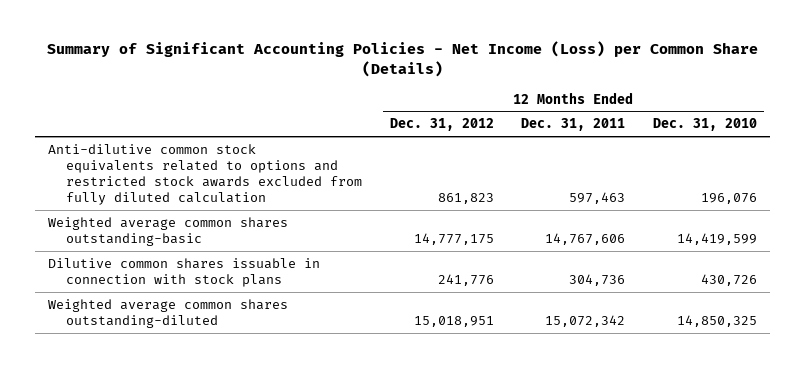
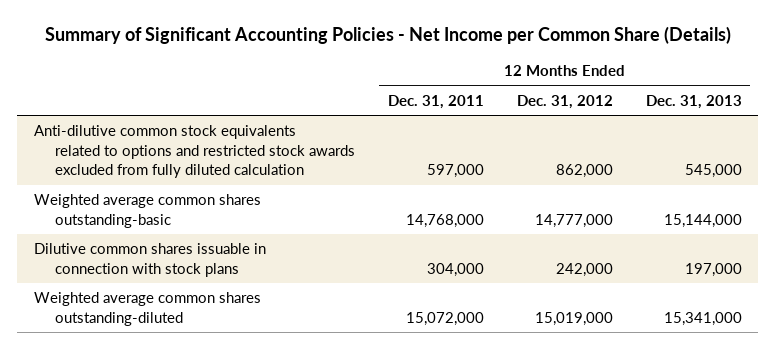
- Summary of Significant Accounting Policies - Net Income (Loss) per Common Share (Details)
+ Summary of Significant Accounting Policies - Net Income per Common Share (Details)
- | 12 Months Ended Dec. 31, 2012 | 12 Months Ended Dec. 31, 2011 | 12 Months Ended Dec. 31, 2010
+ | 12 Months Ended Dec. 31, 2011 | 12 Months Ended Dec. 31, 2012 | 12 Months Ended Dec. 31, 2013
- Anti-dilutive common stock equivalents related to options and restricted stock awards excluded from fully diluted calculation | 861,823 | 597,463 | 196,076
- Weighted average common shares outstanding-basic | 14,777,175 | 14,767,606 | 14,419,599
- Dilutive common shares issuable in connection with stock plans | 241,776 | 304,736 | 430,726
- Weighted average common shares outstanding-diluted | 15,018,951 | 15,072,342 | 14,850,325
+ Anti-dilutive common stock equivalents related to options and restricted stock awards excluded from fully diluted calculation | 597,000 | 862,000 | 545,000
+ Weighted average common shares outstanding-basic | 14,768,000 | 14,777,000 | 15,144,000
+ Dilutive common shares issuable in connection with stock plans | 304,000 | 242,000 | 197,000
+ Weighted average common shares outstanding-diluted | 15,072,000 | 15,019,000 | 15,341,000

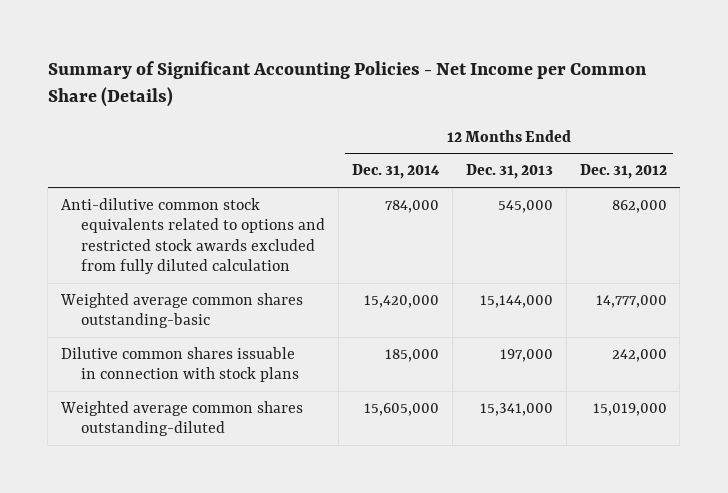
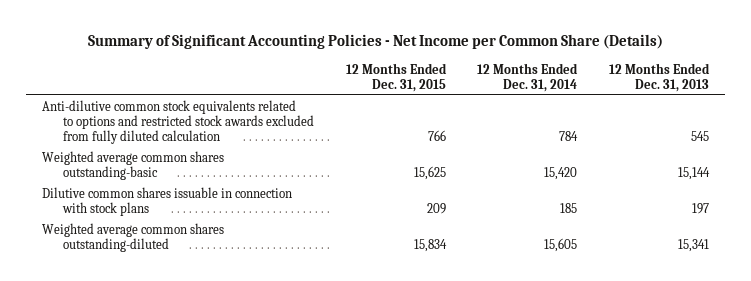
- | 12 Months Ended Dec. 31, 2014 | 12 Months Ended Dec. 31, 2013 | 12 Months Ended Dec. 31, 2012
+ | 12 Months Ended Dec. 31, 2015 | 12 Months Ended Dec. 31, 2014 | 12 Months Ended Dec. 31, 2013
- Anti-dilutive common stock equivalents related to options and restricted stock awards excluded from fully diluted calculation | 784,000 | 545,000 | 862,000
- Weighted average common shares outstanding-basic | 15,420,000 | 15,144,000 | 14,777,000
- Dilutive common shares issuable in connection with stock plans | 185,000 | 197,000 | 242,000
- Weighted average common shares outstanding-diluted | 15,605,000 | 15,341,000 | 15,019,000
+ Anti-dilutive common stock equivalents related to options and restricted stock awards excluded from fully diluted calculation | 766 | 784 | 545
+ Weighted average common shares outstanding-basic | 15,625 | 15,420 | 15,144
+ Dilutive common shares issuable in connection with stock plans | 209 | 185 | 197
+ Weighted average common shares outstanding-diluted | 15,834 | 15,605 | 15,341

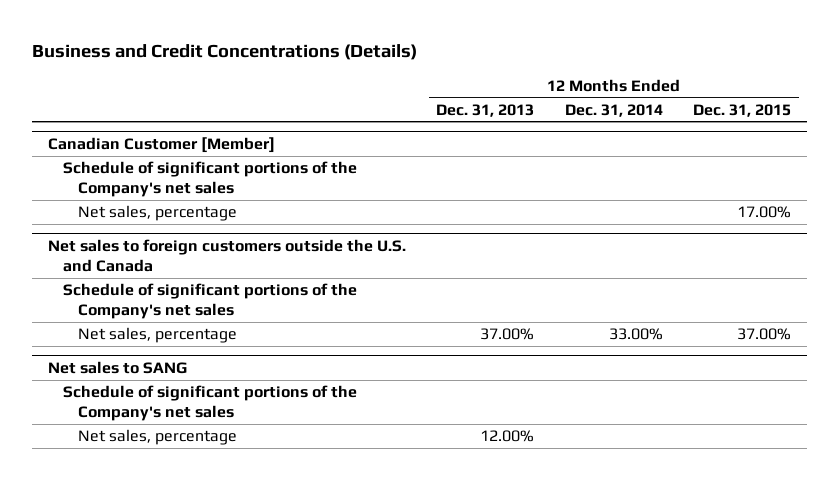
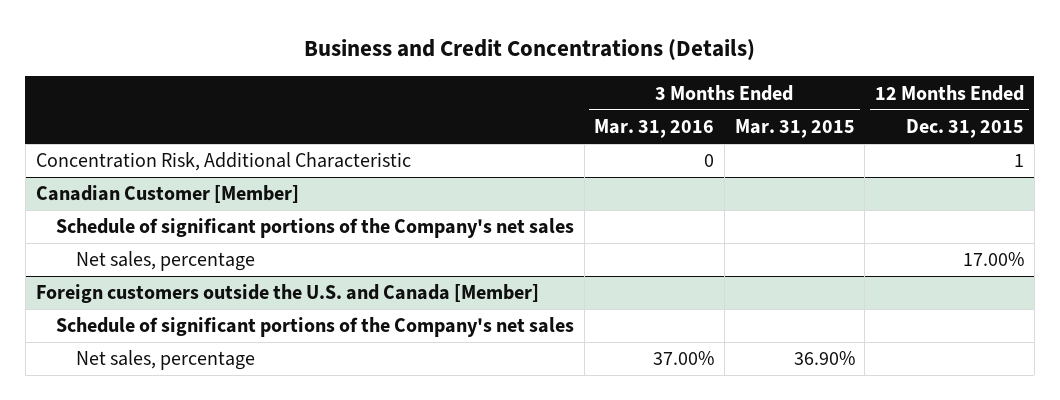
- | 12 Months Ended Dec. 31, 2013 | 12 Months Ended Dec. 31, 2014 | 12 Months Ended Dec. 31, 2015
+ | 3 Months Ended Mar. 31, 2016 | 3 Months Ended Mar. 31, 2015 | 12 Months Ended Dec. 31, 2015
+ Concentration Risk, Additional Characteristic | 0 | | 1
- Net sales to foreign customers outside the U.S. and Canada
- Schedule of significant portions of the Company's net sales
- Net sales, percentage | 37.00% | 33.00% | 37.00%
- Net sales to SANG
+ Foreign customers outside the U.S. and Canada [Member]

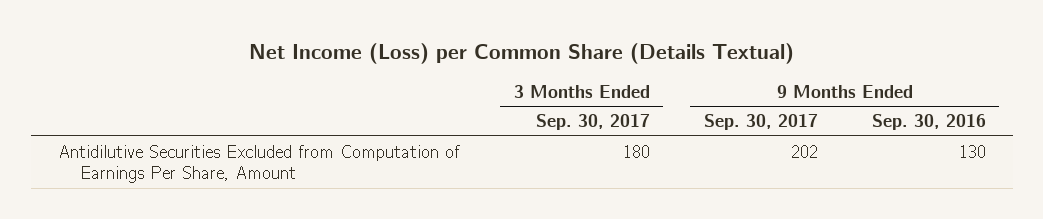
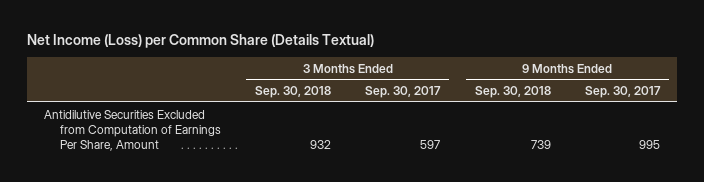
- | 3 Months Ended Sep. 30, 2017 | 9 Months Ended Sep. 30, 2017 | 9 Months Ended Sep. 30, 2016
+ | 3 Months Ended Sep. 30, 2018 | 3 Months Ended Sep. 30, 2017 | 9 Months Ended Sep. 30, 2018 | 9 Months Ended Sep. 30, 2017
- Antidilutive Securities Excluded from Computation of Earnings Per Share, Amount | 180 | 202 | 130
+ Antidilutive Securities Excluded from Computation of Earnings Per Share, Amount | 932 | 597 | 739 | 995

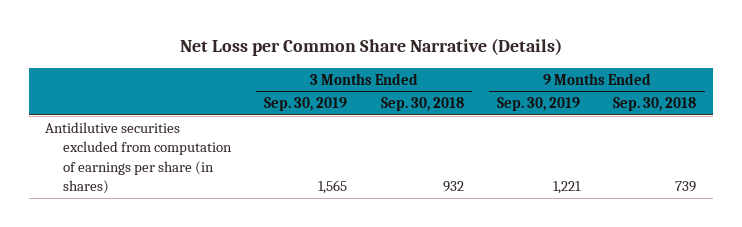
- Net Income (Loss) per Common Share (Details Textual)
+ Net Loss per Common Share Narrative (Details)
- | 3 Months Ended Sep. 30, 2018 | 3 Months Ended Sep. 30, 2017 | 9 Months Ended Sep. 30, 2018 | 9 Months Ended Sep. 30, 2017
+ | 3 Months Ended Sep. 30, 2019 | 3 Months Ended Sep. 30, 2018 | 9 Months Ended Sep. 30, 2019 | 9 Months Ended Sep. 30, 2018
- Antidilutive Securities Excluded from Computation of Earnings Per Share, Amount | 932 | 597 | 739 | 995
+ Antidilutive securities excluded from computation of earnings per share (in shares) | 1,565 | 932 | 1,221 | 739

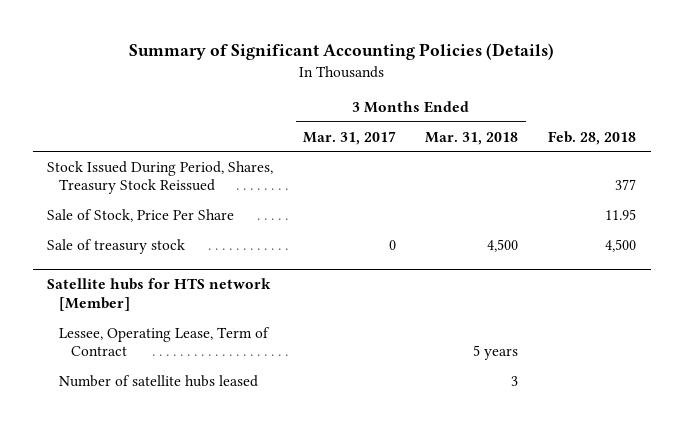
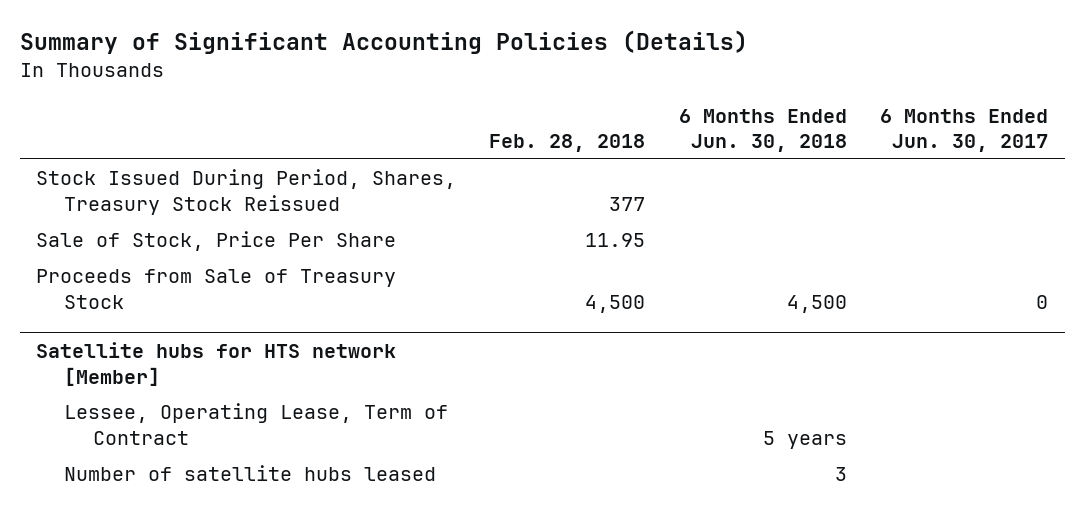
- | 3 Months Ended Mar. 31, 2017 | 3 Months Ended Mar. 31, 2018 | Feb. 28, 2018
+ | Feb. 28, 2018 | 6 Months Ended Jun. 30, 2018 | 6 Months Ended Jun. 30, 2017
- Sale of treasury stock | 0 | 4,500 | 4,500
+ Proceeds from Sale of Treasury Stock | 4,500 | 4,500 | 0

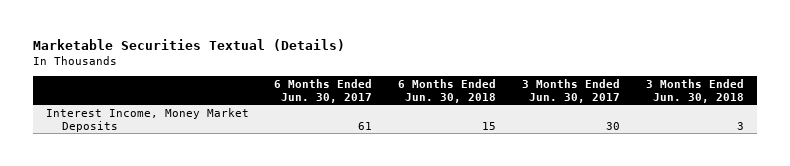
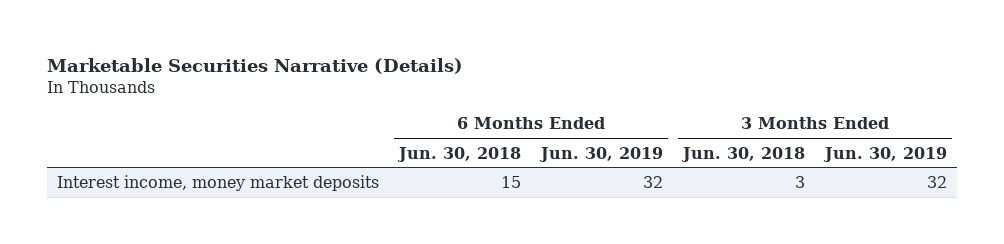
- Marketable Securities Textual (Details)
+ Marketable Securities Narrative (Details)
- | 6 Months Ended Jun. 30, 2017 | 6 Months Ended Jun. 30, 2018 | 3 Months Ended Jun. 30, 2017 | 3 Months Ended Jun. 30, 2018
+ | 6 Months Ended Jun. 30, 2018 | 6 Months Ended Jun. 30, 2019 | 3 Months Ended Jun. 30, 2018 | 3 Months Ended Jun. 30, 2019
- Interest Income, Money Market Deposits | 61 | 15 | 30 | 3
+ Interest income, money market deposits | 15 | 32 | 3 | 32

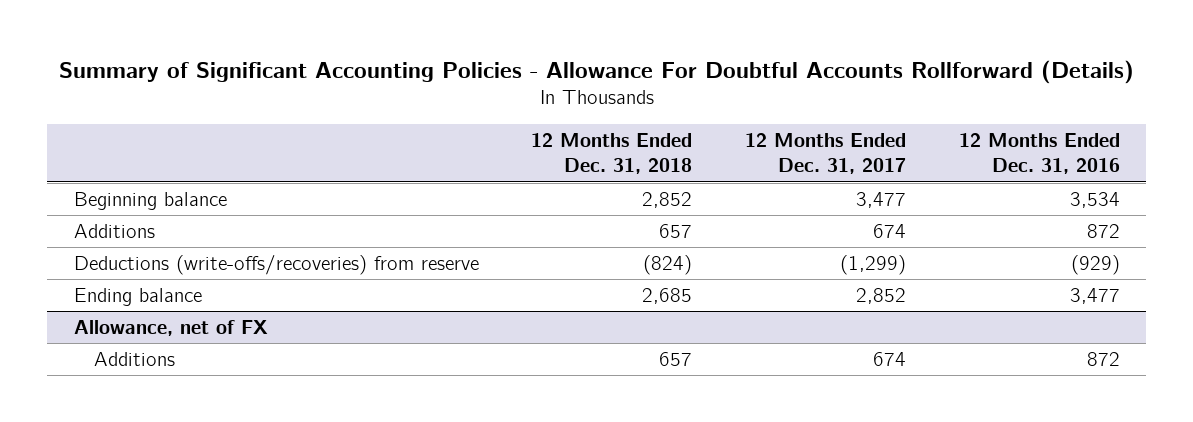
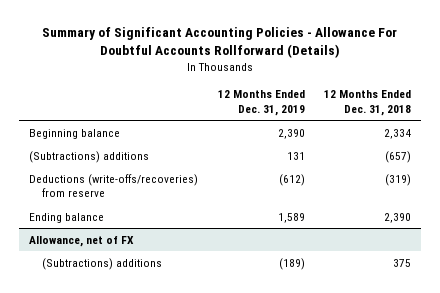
- | 12 Months Ended Dec. 31, 2018 | 12 Months Ended Dec. 31, 2017 | 12 Months Ended Dec. 31, 2016
+ | 12 Months Ended Dec. 31, 2019 | 12 Months Ended Dec. 31, 2018
- Beginning balance | 2,852 | 3,477 | 3,534
- Additions | 657 | 674 | 872
- Deductions (write-offs/recoveries) from reserve | (824) | (1,299) | (929)
- Ending balance | 2,685 | 2,852 | 3,477
+ Beginning balance | 2,390 | 2,334
+ (Subtractions) additions | 131 | (657)
+ Deductions (write-offs/recoveries) from reserve | (612) | (319)
+ Ending balance | 1,589 | 2,390
@ Allowance, net of FX
- Additions | 657 | 674 | 872
+ (Subtractions) additions | (189) | 375

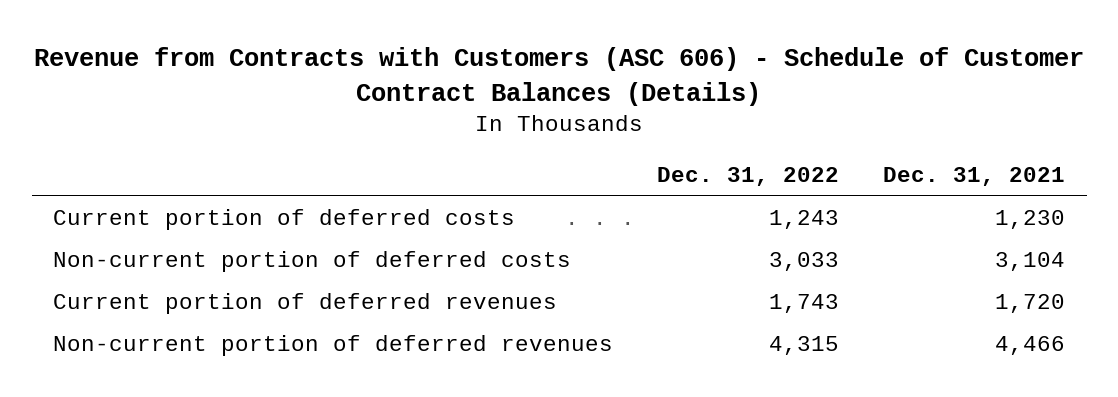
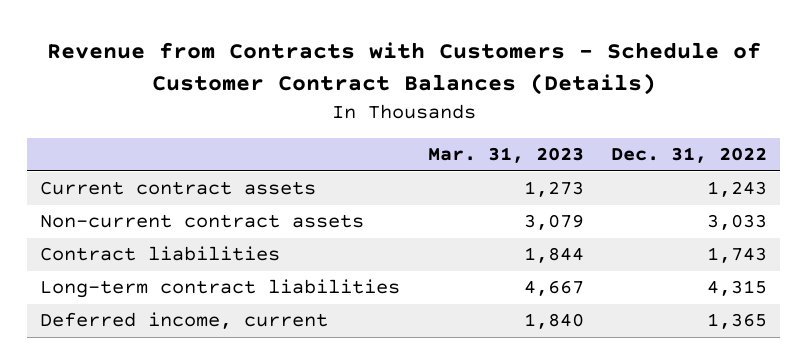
- Revenue from Contracts with Customers (ASC 606) - Schedule of Customer Contract Balances (Details)
+ Revenue from Contracts with Customers - Schedule of Customer Contract Balances (Details)
- | Dec. 31, 2022 | Dec. 31, 2021
+ | Mar. 31, 2023 | Dec. 31, 2022
- Current portion of deferred costs | 1,243 | 1,230
- Non-current portion of deferred costs | 3,033 | 3,104
- Current portion of deferred revenues | 1,743 | 1,720
- Non-current portion of deferred revenues | 4,315 | 4,466
+ Current contract assets | 1,273 | 1,243
+ Non-current contract assets | 3,079 | 3,033
+ Contract liabilities | 1,844 | 1,743
+ Long-term contract liabilities | 4,667 | 4,315
+ Deferred income, current | 1,840 | 1,365

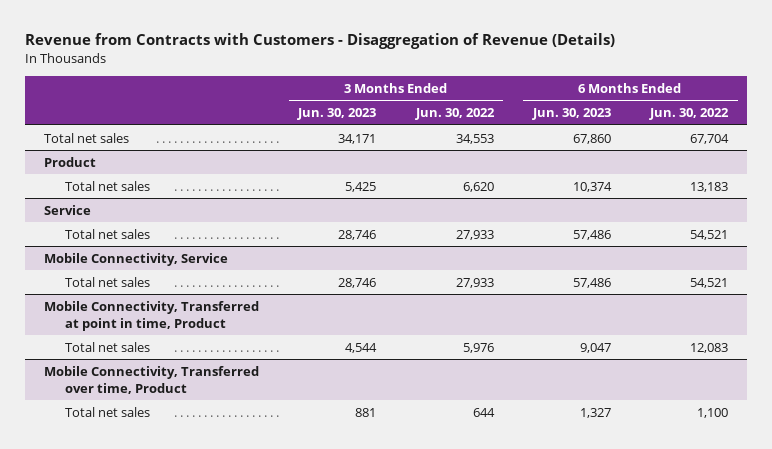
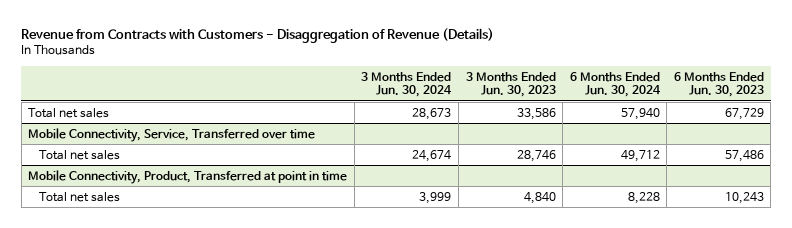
- | 3 Months Ended Jun. 30, 2023 | 3 Months Ended Jun. 30, 2022 | 6 Months Ended Jun. 30, 2023 | 6 Months Ended Jun. 30, 2022
+ | 3 Months Ended Jun. 30, 2024 | 3 Months Ended Jun. 30, 2023 | 6 Months Ended Jun. 30, 2024 | 6 Months Ended Jun. 30, 2023
- Total net sales | 34,171 | 34,553 | 67,860 | 67,704
- Product
- Total net sales | 5,425 | 6,620 | 10,374 | 13,183
- Service
- Total net sales | 28,746 | 27,933 | 57,486 | 54,521
- Mobile Connectivity, Service
+ Total net sales | 28,673 | 33,586 | 57,940 | 67,729
+ Mobile Connectivity, Service, Transferred over time
- Mobile Connectivity, Transferred at point in time, Product
- Total net sales | 4,544 | 5,976 | 9,047 | 12,083
- Mobile Connectivity, Transferred over time, Product
- Total net sales | 881 | 644 | 1,327 | 1,100
+ Mobile Connectivity, Product, Transferred at point in time
+ Total net sales | 3,999 | 4,840 | 8,228 | 10,243

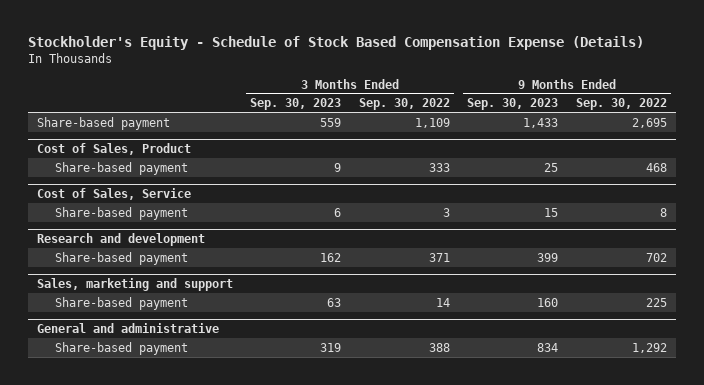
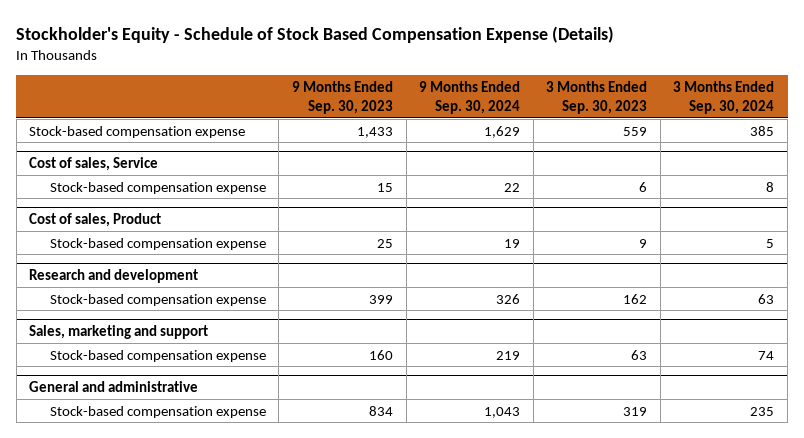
- | 3 Months Ended Sep. 30, 2023 | 3 Months Ended Sep. 30, 2022 | 9 Months Ended Sep. 30, 2023 | 9 Months Ended Sep. 30, 2022
+ | 9 Months Ended Sep. 30, 2023 | 9 Months Ended Sep. 30, 2024 | 3 Months Ended Sep. 30, 2023 | 3 Months Ended Sep. 30, 2024
- Share-based payment | 559 | 1,109 | 1,433 | 2,695
- Cost of Sales, Product
- Share-based payment | 9 | 333 | 25 | 468
- Cost of Sales, Service
- Share-based payment | 6 | 3 | 15 | 8
+ Stock-based compensation expense | 1,433 | 1,629 | 559 | 385
+ Cost of sales, Service
+ Stock-based compensation expense | 15 | 22 | 6 | 8
+ Cost of sales, Product
+ Stock-based compensation expense | 25 | 19 | 9 | 5
@ Research and development
- Share-based payment | 162 | 371 | 399 | 702
+ Stock-based compensation expense | 399 | 326 | 162 | 63
@ Sales, marketing and support
- Share-based payment | 63 | 14 | 160 | 225
+ Stock-based compensation expense | 160 | 219 | 63 | 74
@ General and administrative
- Share-based payment | 319 | 388 | 834 | 1,292
+ Stock-based compensation expense | 834 | 1,043 | 319 | 235

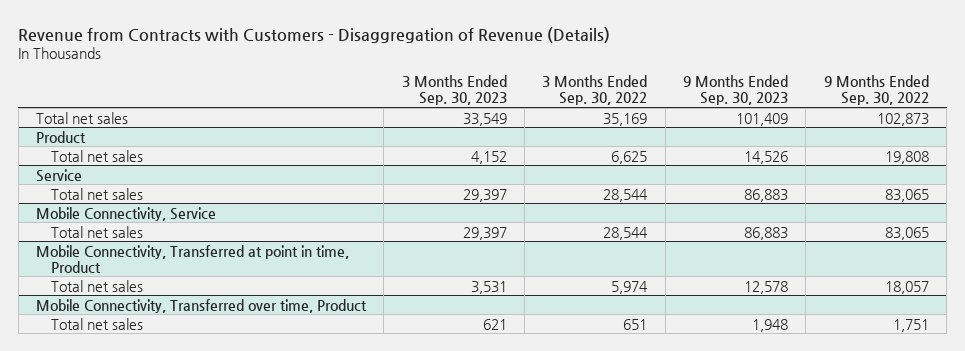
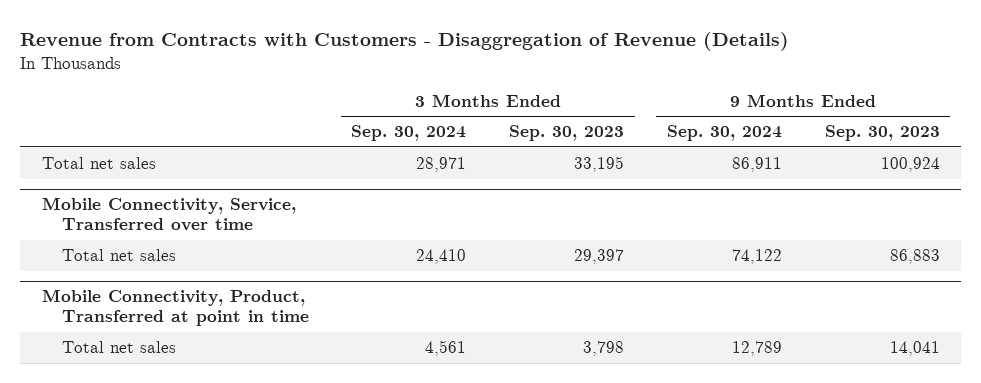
- | 3 Months Ended Sep. 30, 2023 | 3 Months Ended Sep. 30, 2022 | 9 Months Ended Sep. 30, 2023 | 9 Months Ended Sep. 30, 2022
+ | 3 Months Ended Sep. 30, 2024 | 3 Months Ended Sep. 30, 2023 | 9 Months Ended Sep. 30, 2024 | 9 Months Ended Sep. 30, 2023
- Total net sales | 33,549 | 35,169 | 101,409 | 102,873
- Product
- Total net sales | 4,152 | 6,625 | 14,526 | 19,808
- Service
- Total net sales | 29,397 | 28,544 | 86,883 | 83,065
- Mobile Connectivity, Service
+ Total net sales | 28,971 | 33,195 | 86,911 | 100,924
+ Mobile Connectivity, Service, Transferred over time
- Mobile Connectivity, Transferred at point in time, Product
- Total net sales | 3,531 | 5,974 | 12,578 | 18,057
- Mobile Connectivity, Transferred over time, Product
- Total net sales | 621 | 651 | 1,948 | 1,751
+ Mobile Connectivity, Product, Transferred at point in time
+ Total net sales | 4,561 | 3,798 | 12,789 | 14,041

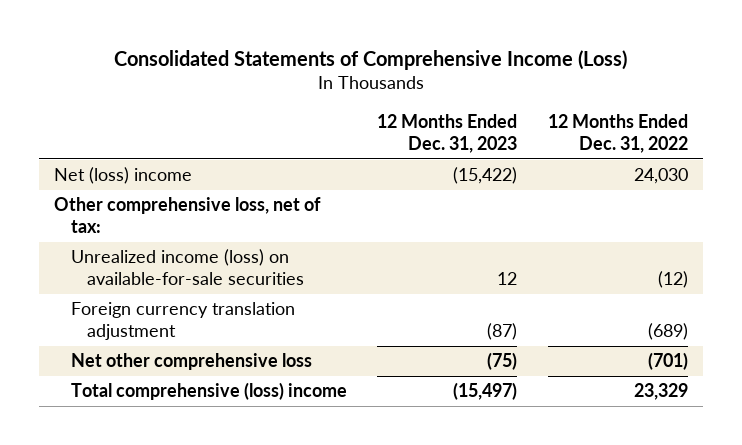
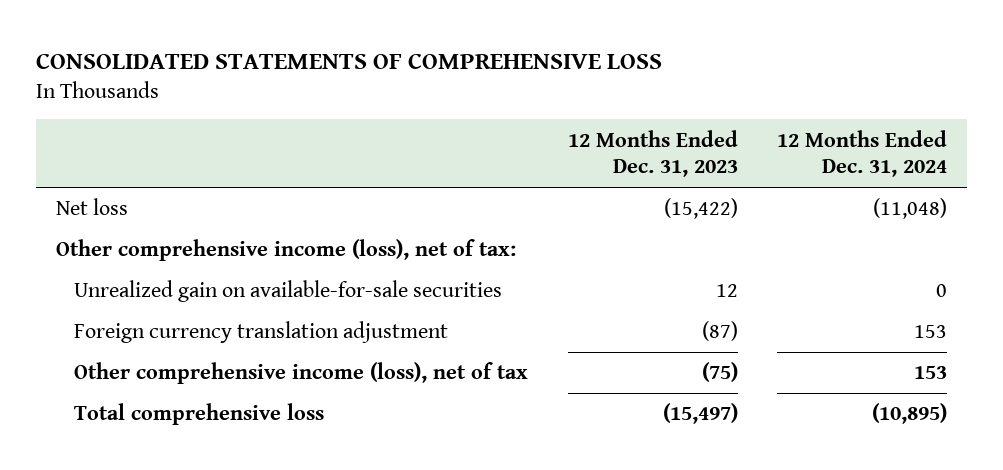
- Consolidated Statements of Comprehensive Income (Loss)
+ CONSOLIDATED STATEMENTS OF COMPREHENSIVE LOSS
- | 12 Months Ended Dec. 31, 2023 | 12 Months Ended Dec. 31, 2022
+ | 12 Months Ended Dec. 31, 2023 | 12 Months Ended Dec. 31, 2024
- Net (loss) income | (15,422) | 24,030
- Other comprehensive loss, net of tax:
- Unrealized income (loss) on available-for-sale securities | 12 | (12)
+ Net loss | (15,422) | (11,048)
+ Other comprehensive income (loss), net of tax:
+ Unrealized gain on available-for-sale securities | 12 | 0
- Net other comprehensive loss | (75) | (701)
- Total comprehensive (loss) income | (15,497) | 23,329
+ Other comprehensive income (loss), net of tax | (75) | 153
+ Total comprehensive loss | (15,497) | (10,895)

